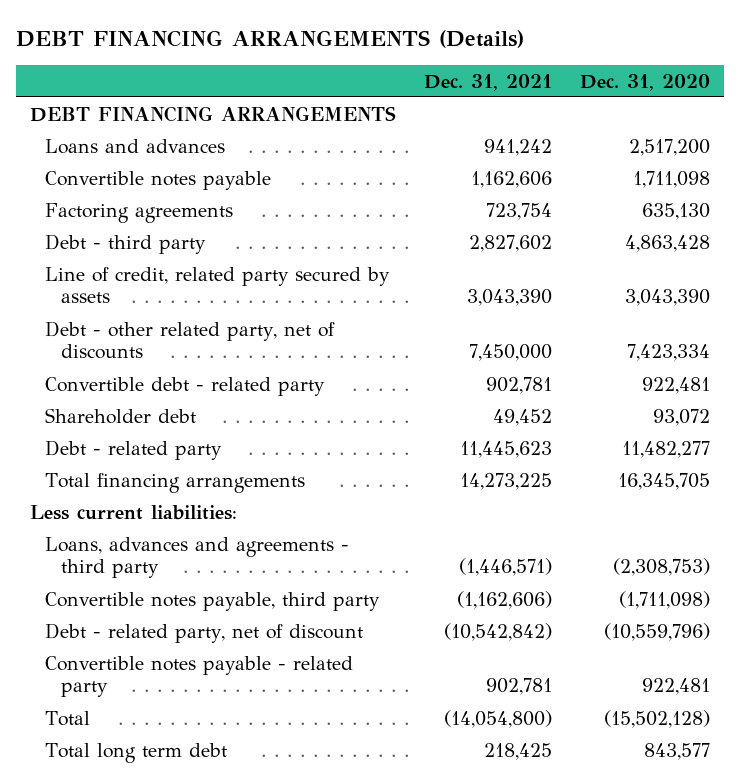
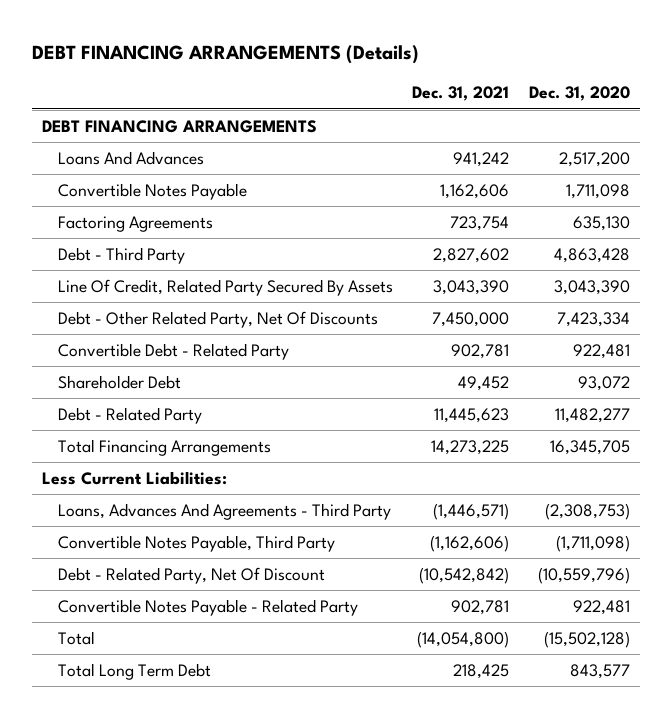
- Loans and advances | 941,242 | 2,517,200
- Convertible notes payable | 1,162,606 | 1,711,098
- Factoring agreements | 723,754 | 635,130
- Debt - third party | 2,827,602 | 4,863,428
- Line of credit, related party secured by assets | 3,043,390 | 3,043,390
- Debt - other related party, net of discounts | 7,450,000 | 7,423,334
- Convertible debt - related party | 902,781 | 922,481
- Shareholder debt | 49,452 | 93,072
- Debt - related party | 11,445,623 | 11,482,277
- Total financing arrangements | 14,273,225 | 16,345,705
- Less current liabilities:
- Loans, advances and agreements - third party | (1,446,571) | (2,308,753)
- Convertible notes payable, third party | (1,162,606) | (1,711,098)
- Debt - related party, net of discount | (10,542,842) | (10,559,796)
- Convertible notes payable - related party | 902,781 | 922,481
+ Loans And Advances | 941,242 | 2,517,200
+ Convertible Notes Payable | 1,162,606 | 1,711,098
+ Factoring Agreements | 723,754 | 635,130
+ Debt - Third Party | 2,827,602 | 4,863,428
+ Line Of Credit, Related Party Secured By Assets | 3,043,390 | 3,043,390
+ Debt - Other Related Party, Net Of Discounts | 7,450,000 | 7,423,334
+ Convertible Debt - Related Party | 902,781 | 922,481
+ Shareholder Debt | 49,452 | 93,072
+ Debt - Related Party | 11,445,623 | 11,482,277
+ Total Financing Arrangements | 14,273,225 | 16,345,705
+ Less Current Liabilities:
+ Loans, Advances And Agreements - Third Party | (1,446,571) | (2,308,753)
+ Convertible Notes Payable, Third Party | (1,162,606) | (1,711,098)
+ Debt - Related Party, Net Of Discount | (10,542,842) | (10,559,796)
+ Convertible Notes Payable - Related Party | 902,781 | 922,481
- Total long term debt | 218,425 | 843,577
+ Total Long Term Debt | 218,425 | 843,577

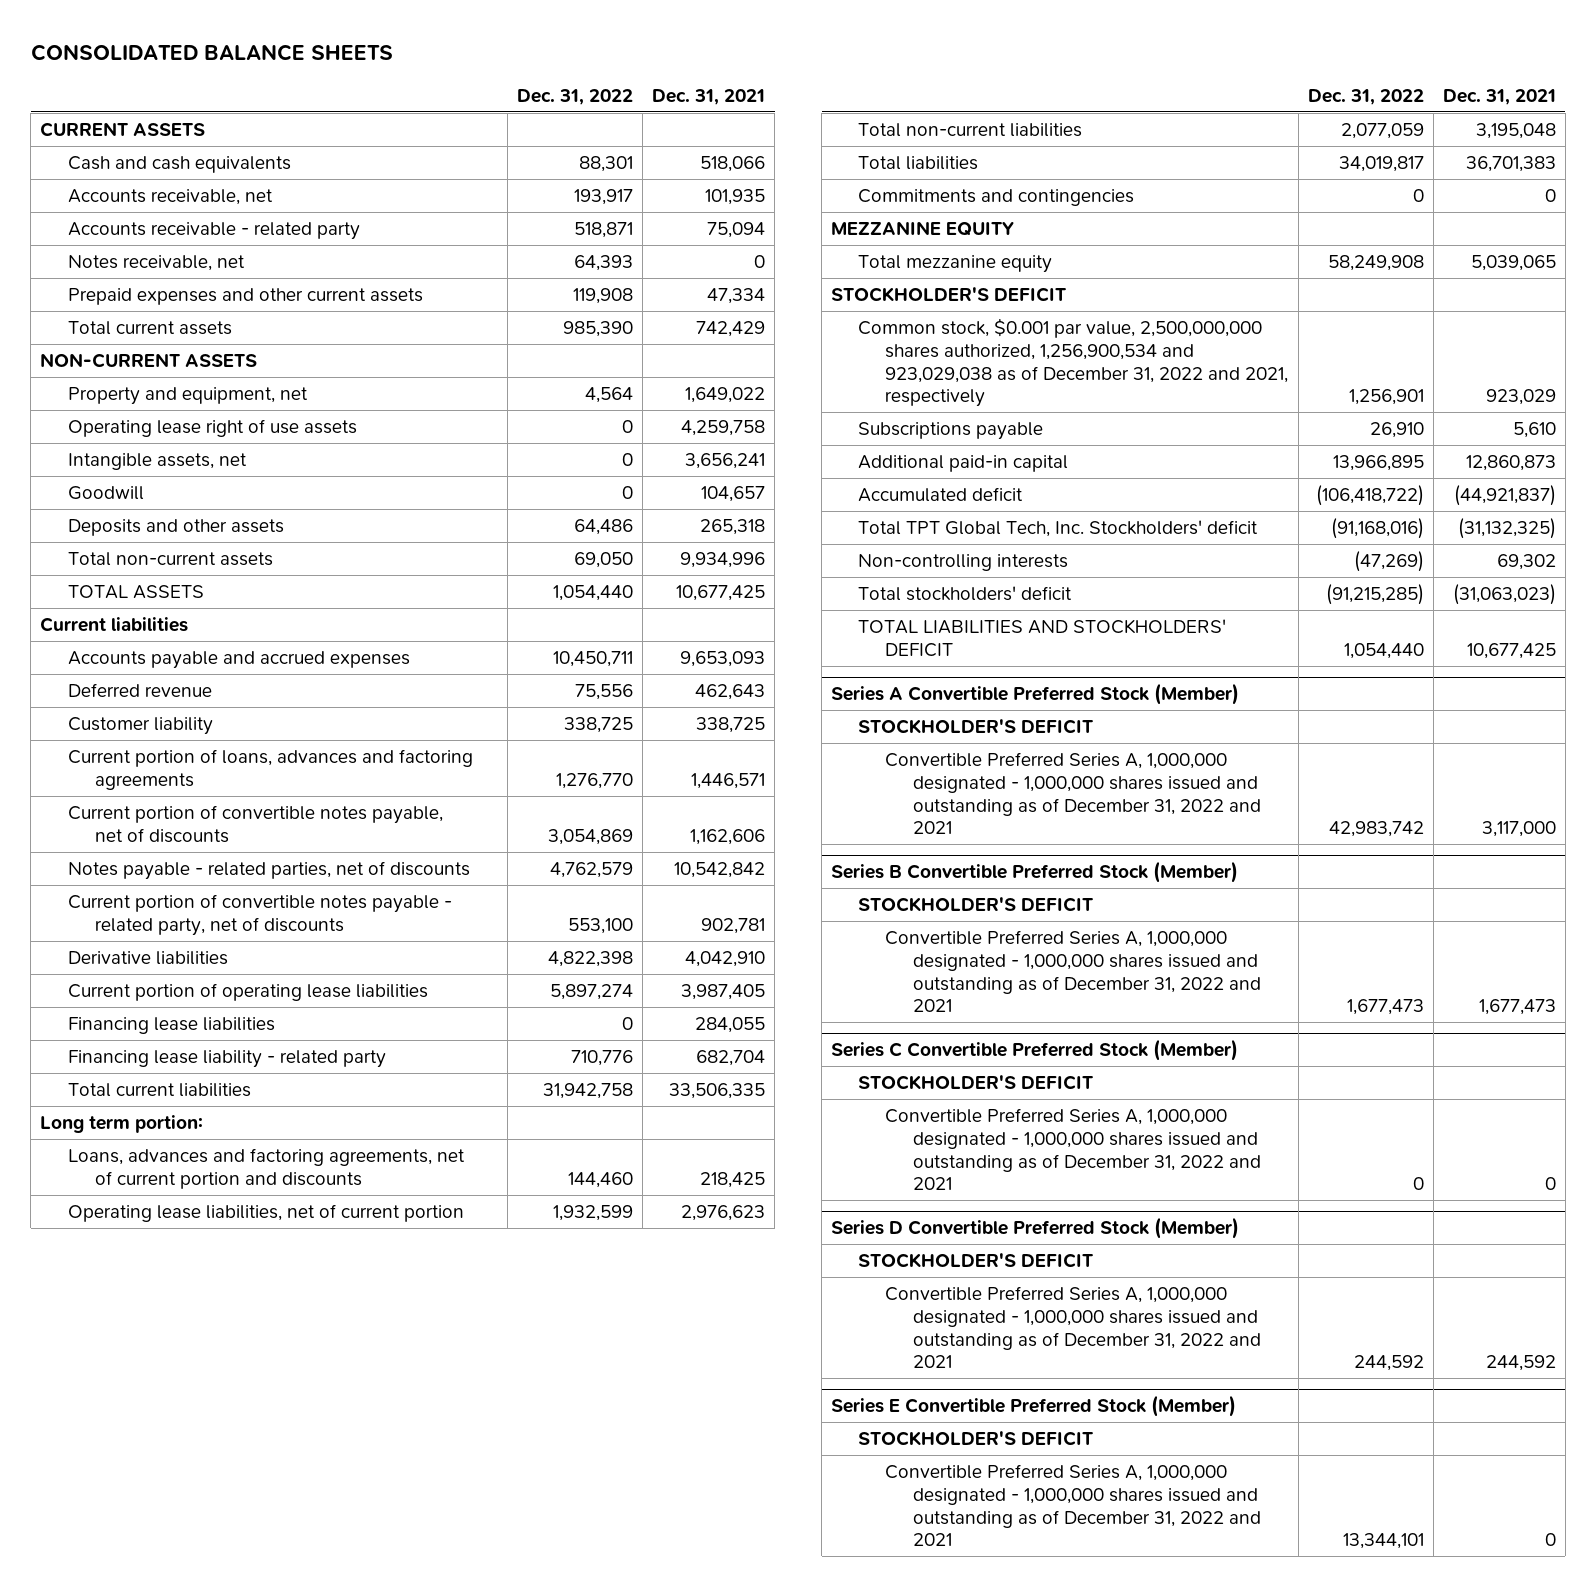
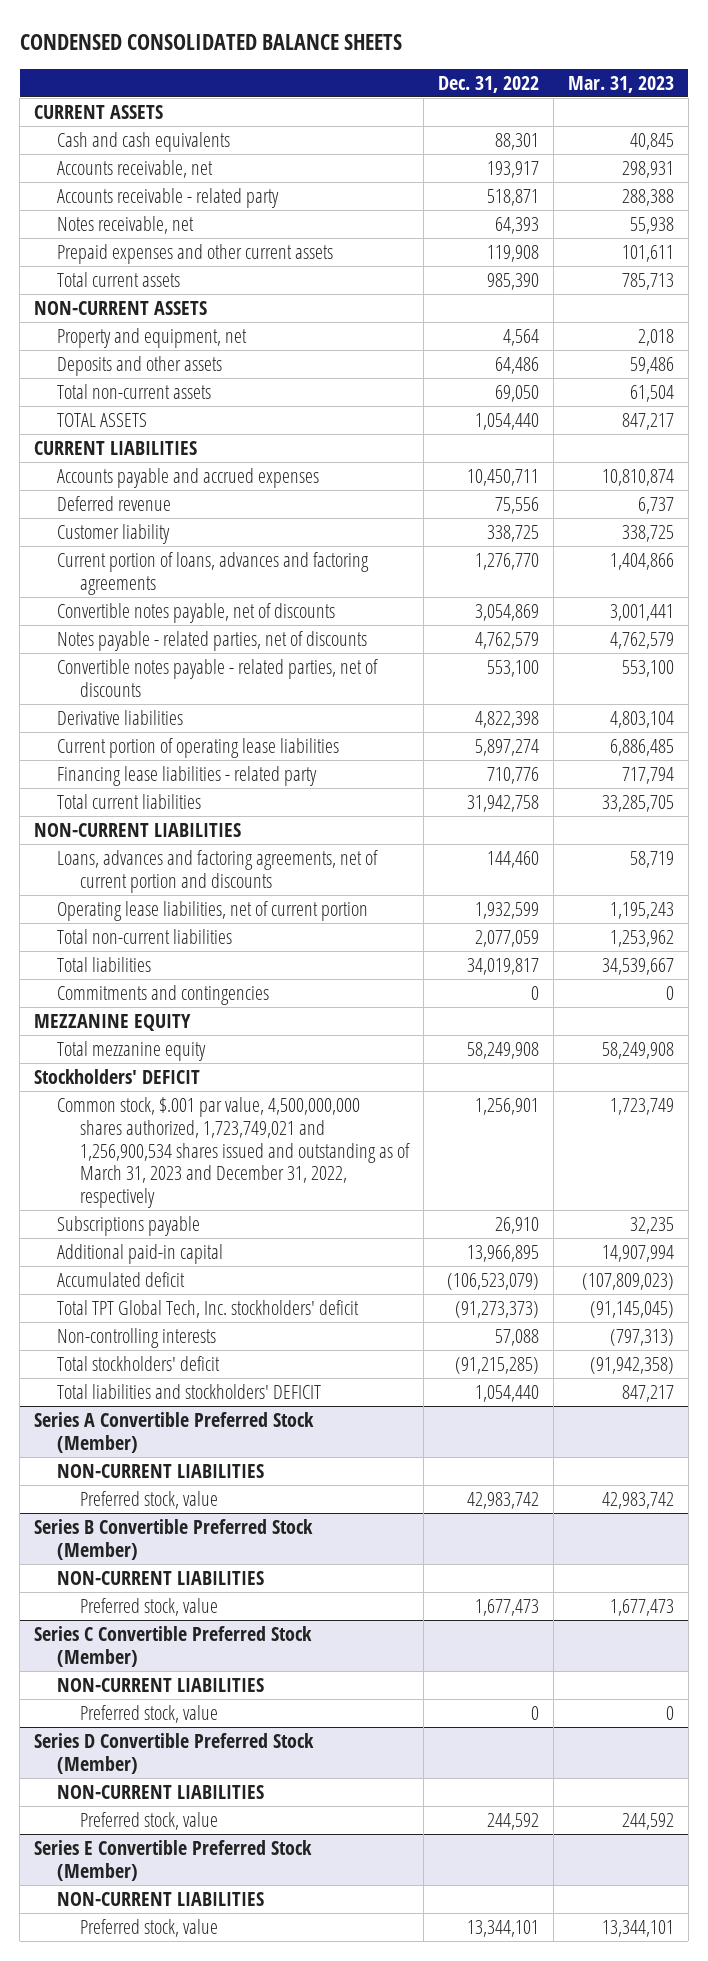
- CONSOLIDATED BALANCE SHEETS
+ CONDENSED CONSOLIDATED BALANCE SHEETS
- | Dec. 31, 2022 | Dec. 31, 2021
+ | Dec. 31, 2022 | Mar. 31, 2023
- Operating lease right of use assets | 0 | 4,259,758
- Intangible assets, net | 0 | 3,656,241
- Goodwill | 0 | 104,657
- Current liabilities
+ CURRENT LIABILITIES
- Current portion of convertible notes payable, net of discounts | 3,054,869 | 1,162,606
+ Convertible notes payable, net of discounts | 3,054,869 | 3,001,441
- Current portion of convertible notes payable - related party, net of discounts | 553,100 | 902,781
+ Convertible notes payable - related parties, net of discounts | 553,100 | 553,100
- Financing lease liabilities | 0 | 284,055
- Financing lease liability - related party | 710,776 | 682,704
+ Financing lease liabilities - related party | 710,776 | 717,794
- Long term portion:
+ NON-CURRENT LIABILITIES
- STOCKHOLDER'S DEFICIT
- Common stock, $0.001 par value, 2,500,000,000 shares authorized, 1,256,900,534 and 923,029,038 as of December 31, 2022 and 2021, respectively | 1,256,901 | 923,029
+ Stockholders' DEFICIT
+ Common stock, $.001 par value, 4,500,000,000 shares authorized, 1,723,749,021 and 1,256,900,534 shares issued and outstanding as of March 31, 2023 and December 31, 2022, respectively | 1,256,901 | 1,723,749
- Accumulated deficit | (106,418,722) | (44,921,837)
- Total TPT Global Tech, Inc. Stockholders' deficit | (91,168,016) | (31,132,325)
- Non-controlling interests | (47,269) | 69,302
+ Accumulated deficit | (106,523,079) | (107,809,023)
+ Total TPT Global Tech, Inc. stockholders' deficit | (91,273,373) | (91,145,045)
+ Non-controlling interests | 57,088 | (797,313)
- TOTAL LIABILITIES AND STOCKHOLDERS' DEFICIT | 1,054,440 | 10,677,425
+ Total liabilities and stockholders' DEFICIT | 1,054,440 | 847,217
@ Series A Convertible Preferred Stock (Member)
- STOCKHOLDER'S DEFICIT
- Convertible Preferred Series A, 1,000,000 designated - 1,000,000 shares issued and outstanding as of December 31, 2022 and 2021 | 42,983,742 | 3,117,000
+ NON-CURRENT LIABILITIES
+ Preferred stock, value | 42,983,742 | 42,983,742
@ Series B Convertible Preferred Stock (Member)
- STOCKHOLDER'S DEFICIT
- Convertible Preferred Series A, 1,000,000 designated - 1,000,000 shares issued and outstanding as of December 31, 2022 and 2021 | 1,677,473 | 1,677,473
+ NON-CURRENT LIABILITIES
+ Preferred stock, value | 1,677,473 | 1,677,473
@ Series C Convertible Preferred Stock (Member)
- STOCKHOLDER'S DEFICIT
- Convertible Preferred Series A, 1,000,000 designated - 1,000,000 shares issued and outstanding as of December 31, 2022 and 2021 | 0 | 0
+ NON-CURRENT LIABILITIES
+ Preferred stock, value | 0 | 0
@ Series D Convertible Preferred Stock (Member)
- STOCKHOLDER'S DEFICIT
- Convertible Preferred Series A, 1,000,000 designated - 1,000,000 shares issued and outstanding as of December 31, 2022 and 2021 | 244,592 | 244,592
+ NON-CURRENT LIABILITIES
+ Preferred stock, value | 244,592 | 244,592
@ Series E Convertible Preferred Stock (Member)
- STOCKHOLDER'S DEFICIT
- Convertible Preferred Series A, 1,000,000 designated - 1,000,000 shares issued and outstanding as of December 31, 2022 and 2021 | 13,344,101 | 0
+ NON-CURRENT LIABILITIES
+ Preferred stock, value | 13,344,101 | 13,344,101

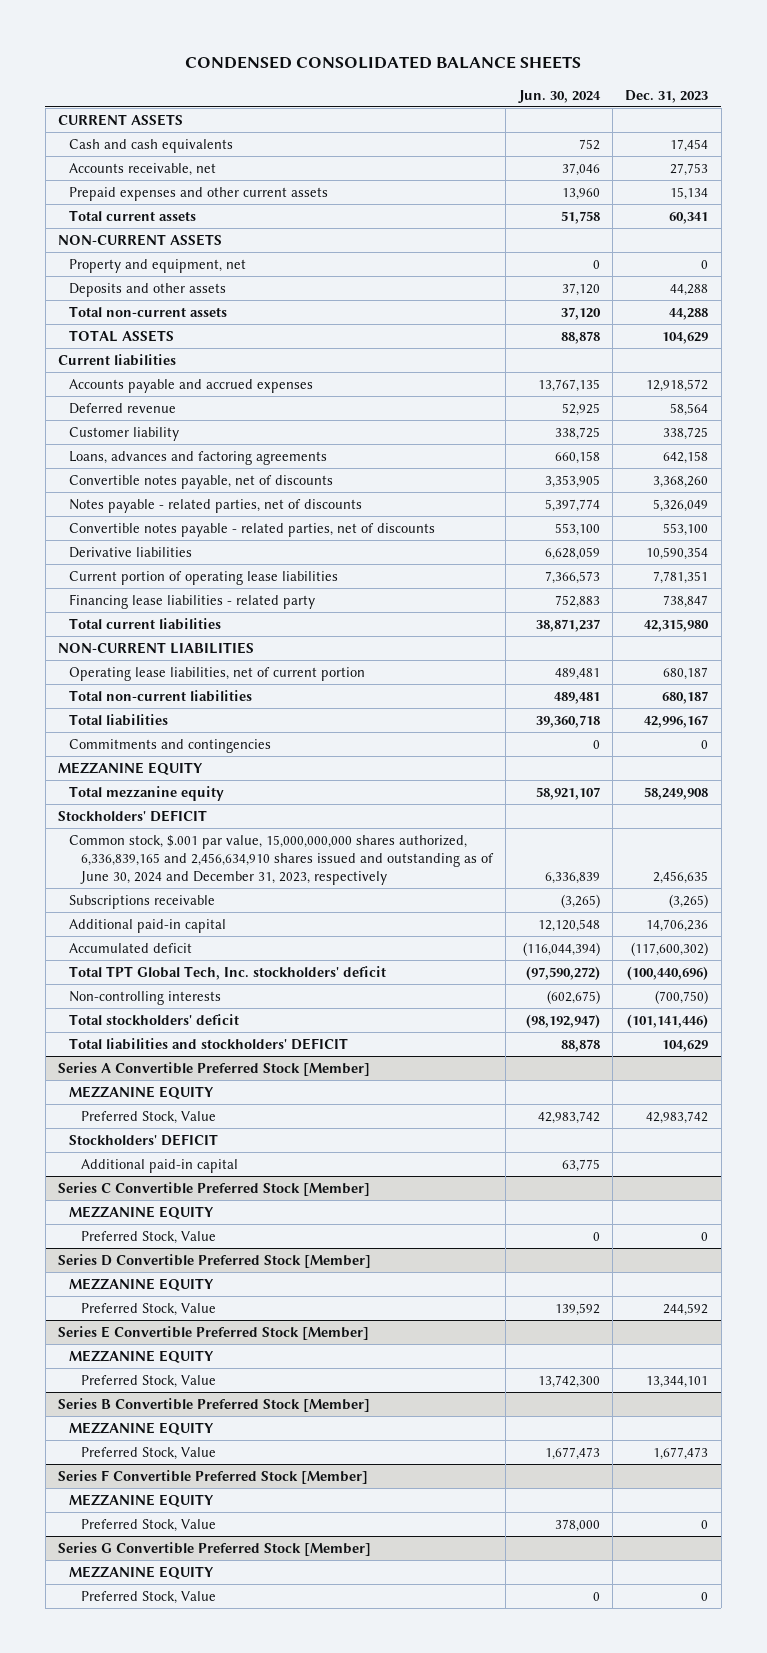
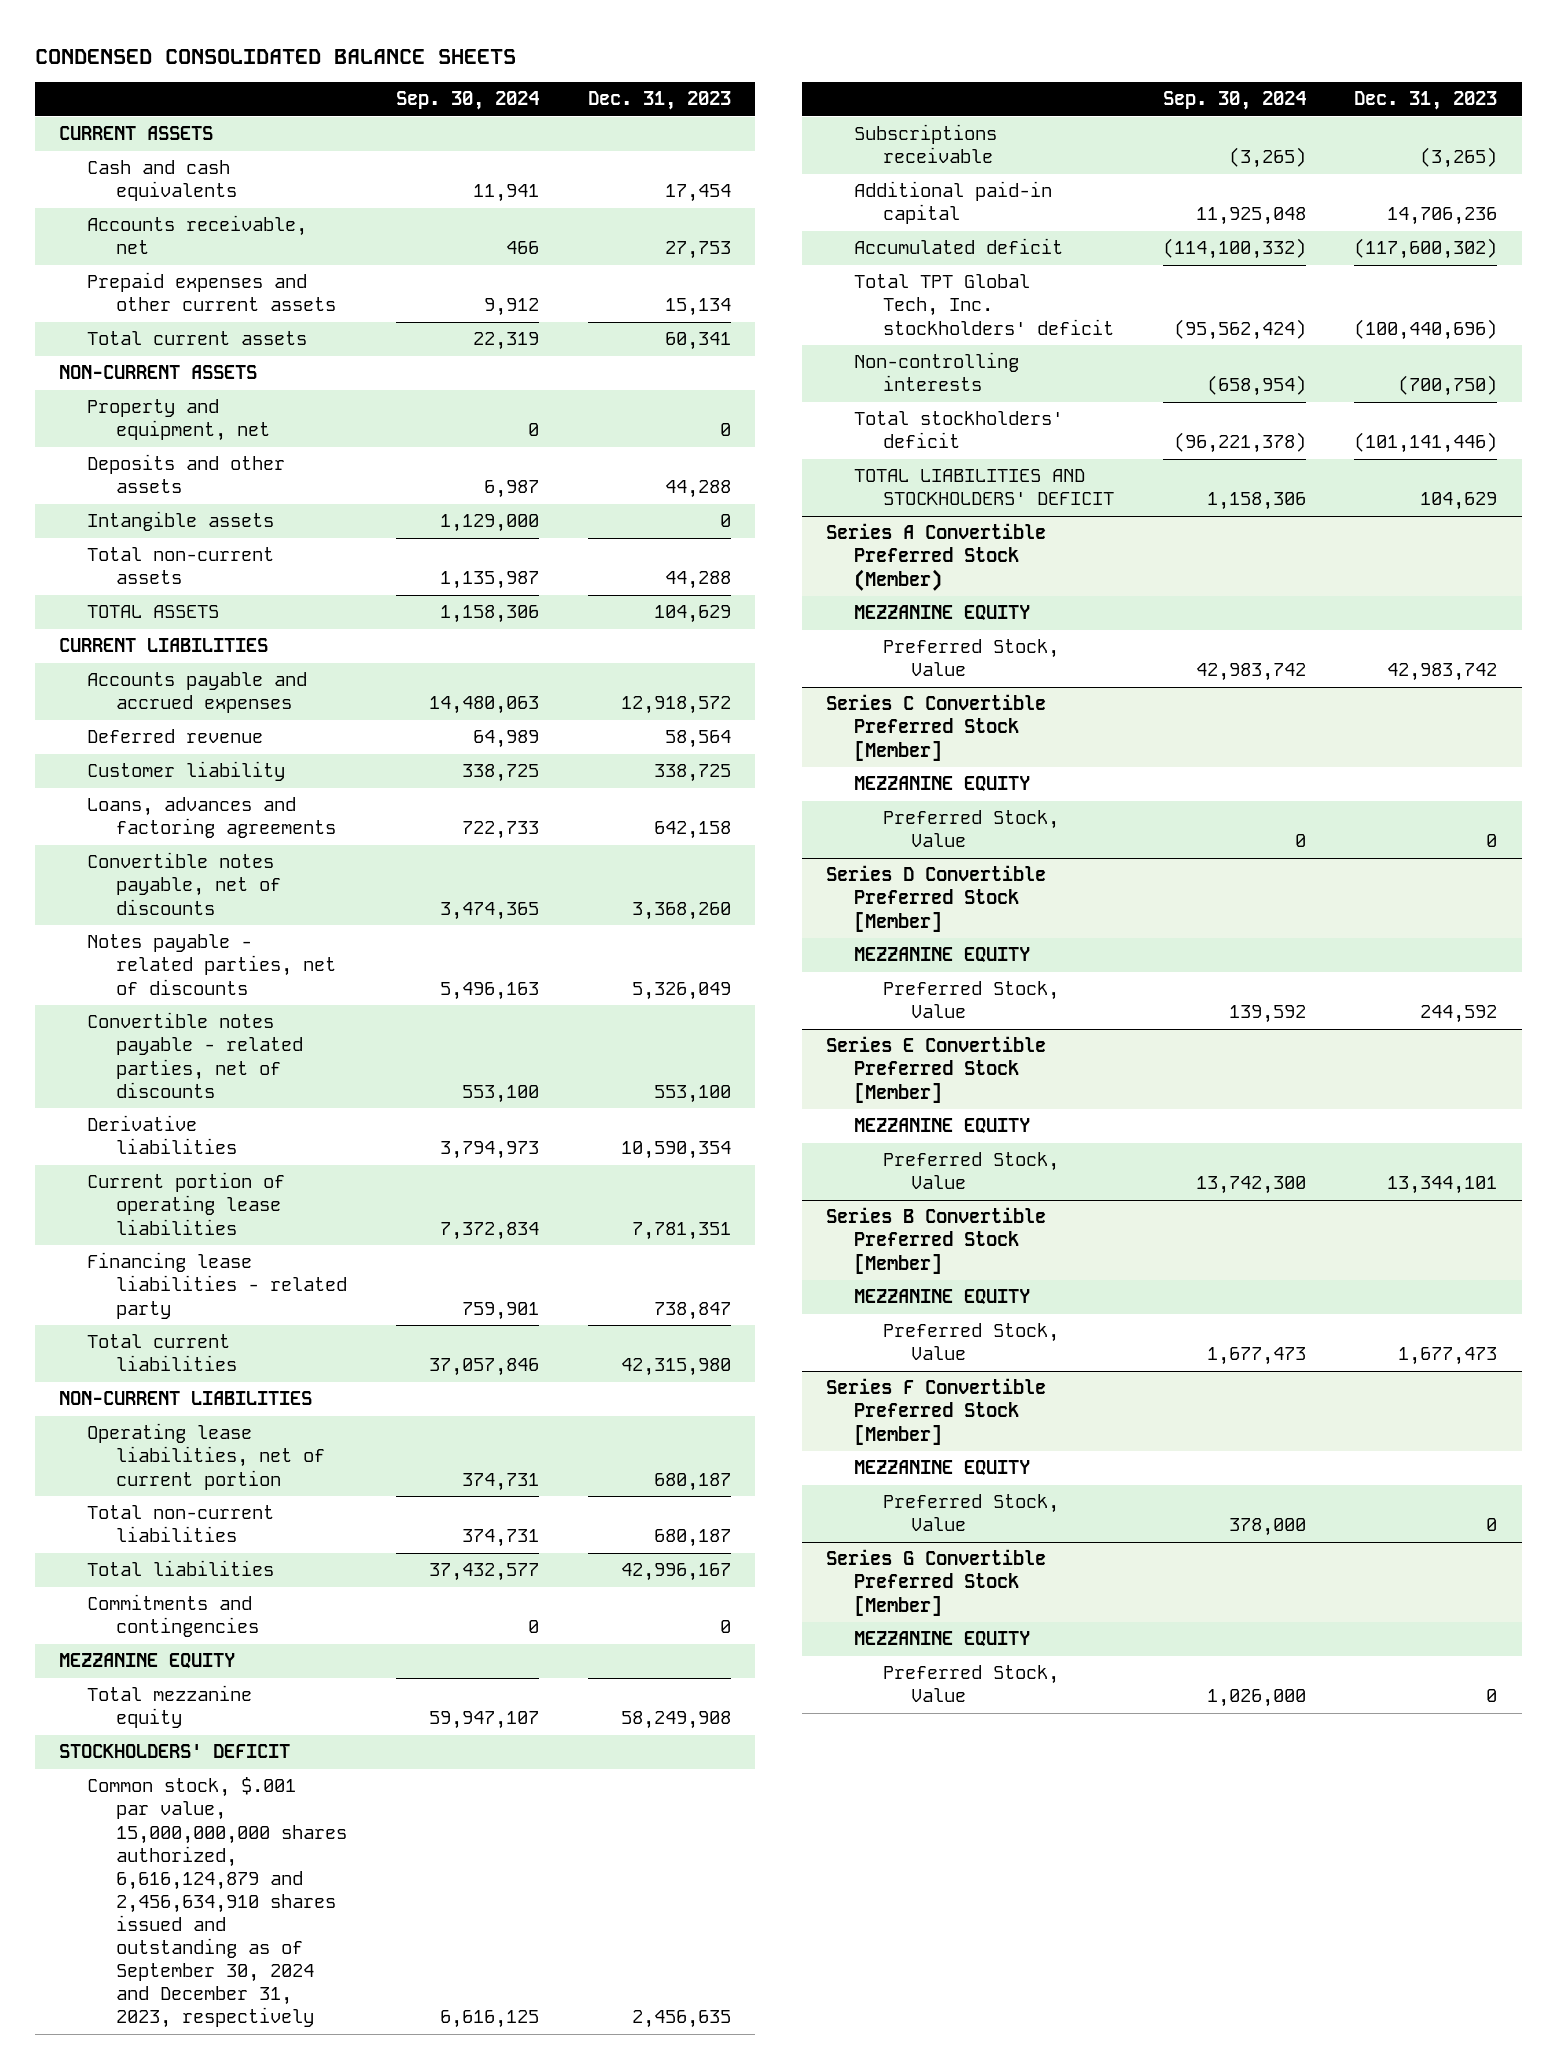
- | Jun. 30, 2024 | Dec. 31, 2023
+ | Sep. 30, 2024 | Dec. 31, 2023
+ Intangible assets | 1,129,000 | 0
- Current liabilities
+ CURRENT LIABILITIES
- Stockholders' DEFICIT
- Common stock, $.001 par value, 15,000,000,000 shares authorized, 6,336,839,165 and 2,456,634,910 shares issued and outstanding as of June 30, 2024 and December 31, 2023, respectively | 6,336,839 | 2,456,635
+ STOCKHOLDERS' DEFICIT
+ Common stock, $.001 par value, 15,000,000,000 shares authorized, 6,616,124,879 and 2,456,634,910 shares issued and outstanding as of September 30, 2024 and December 31, 2023, respectively | 6,616,125 | 2,456,635
- Total liabilities and stockholders' DEFICIT | 88,878 | 104,629
- Series A Convertible Preferred Stock [Member]
+ TOTAL LIABILITIES AND STOCKHOLDERS' DEFICIT | 1,158,306 | 104,629
+ Series A Convertible Preferred Stock (Member)
- Stockholders' DEFICIT
- Additional paid-in capital | 63,775 |

